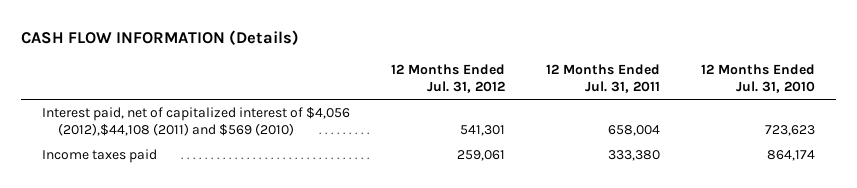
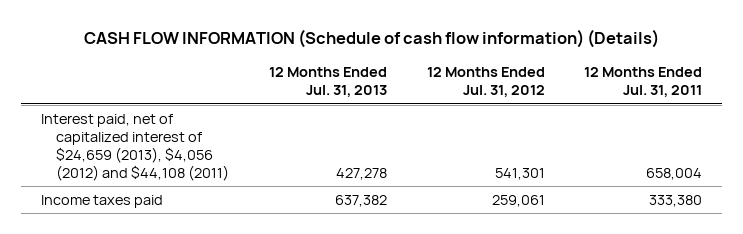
- CASH FLOW INFORMATION (Details)
+ CASH FLOW INFORMATION (Schedule of cash flow information) (Details)
- | 12 Months Ended Jul. 31, 2012 | 12 Months Ended Jul. 31, 2011 | 12 Months Ended Jul. 31, 2010
+ | 12 Months Ended Jul. 31, 2013 | 12 Months Ended Jul. 31, 2012 | 12 Months Ended Jul. 31, 2011
- Interest paid, net of capitalized interest of $4,056 (2012),$44,108 (2011) and $569 (2010) | 541,301 | 658,004 | 723,623
+ Interest paid, net of capitalized interest of $24,659 (2013), $4,056 (2012) and $44,108 (2011) | 427,278 | 541,301 | 658,004

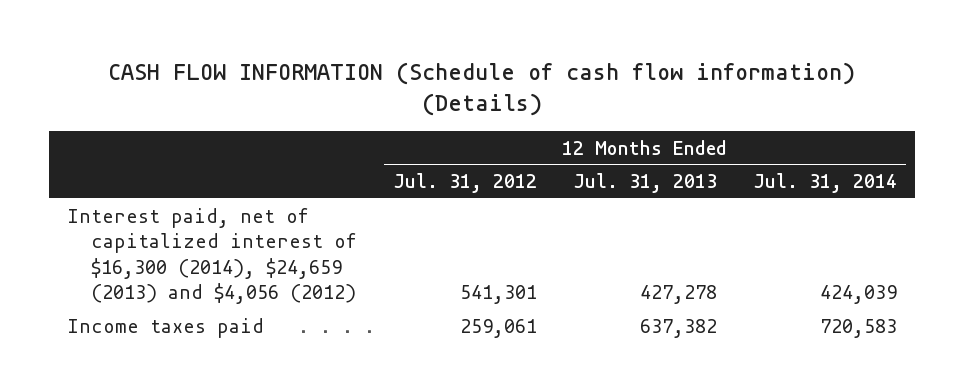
- | 12 Months Ended Jul. 31, 2013 | 12 Months Ended Jul. 31, 2012 | 12 Months Ended Jul. 31, 2011
+ | 12 Months Ended Jul. 31, 2012 | 12 Months Ended Jul. 31, 2013 | 12 Months Ended Jul. 31, 2014
- Interest paid, net of capitalized interest of $24,659 (2013), $4,056 (2012) and $44,108 (2011) | 427,278 | 541,301 | 658,004
+ Interest paid, net of capitalized interest of $16,300 (2014), $24,659 (2013) and $4,056 (2012) | 541,301 | 427,278 | 424,039

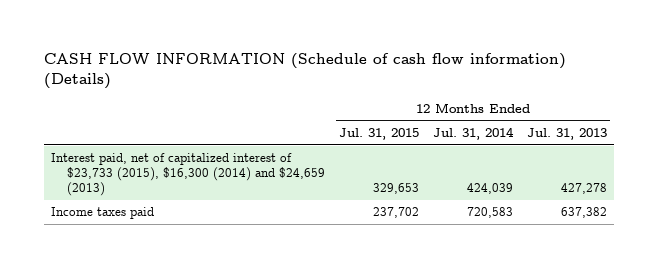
- | 12 Months Ended Jul. 31, 2012 | 12 Months Ended Jul. 31, 2013 | 12 Months Ended Jul. 31, 2014
+ | 12 Months Ended Jul. 31, 2015 | 12 Months Ended Jul. 31, 2014 | 12 Months Ended Jul. 31, 2013
- Interest paid, net of capitalized interest of $16,300 (2014), $24,659 (2013) and $4,056 (2012) | 541,301 | 427,278 | 424,039
+ Interest paid, net of capitalized interest of $23,733 (2015), $16,300 (2014) and $24,659 (2013) | 329,653 | 424,039 | 427,278

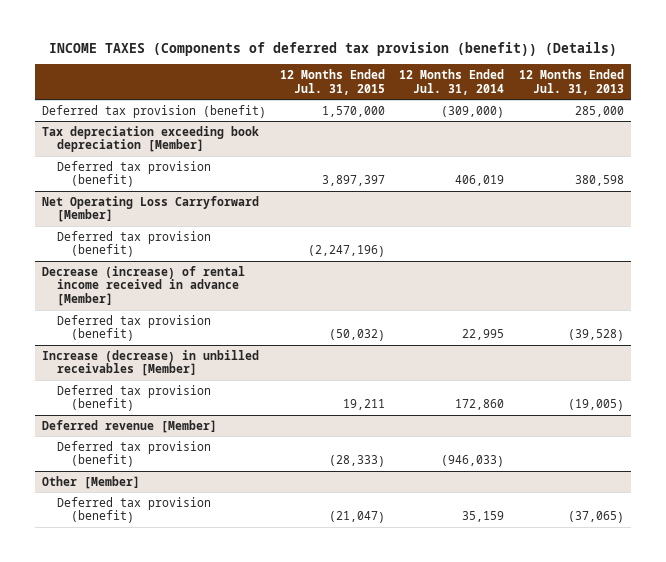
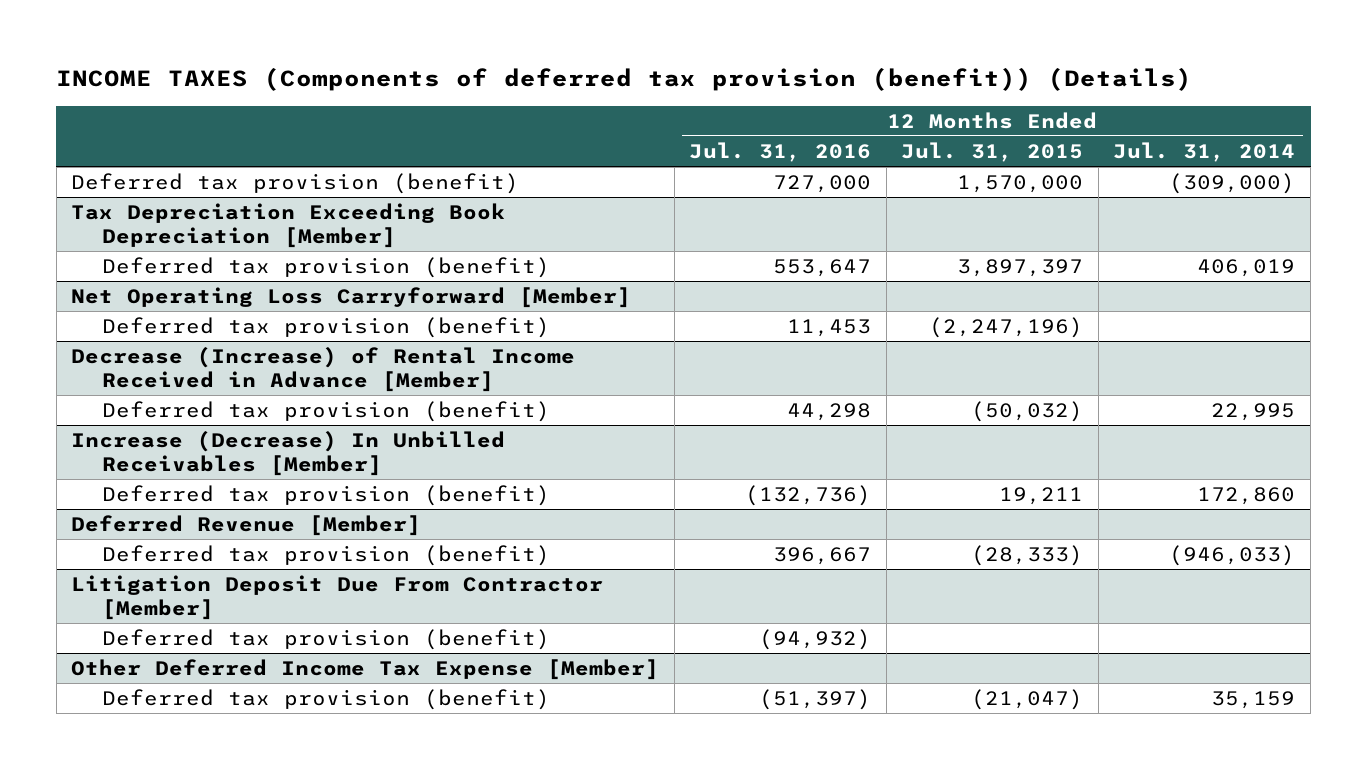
- | 12 Months Ended Jul. 31, 2015 | 12 Months Ended Jul. 31, 2014 | 12 Months Ended Jul. 31, 2013
+ | 12 Months Ended Jul. 31, 2016 | 12 Months Ended Jul. 31, 2015 | 12 Months Ended Jul. 31, 2014
- Tax depreciation exceeding book depreciation [Member]
+ Tax Depreciation Exceeding Book Depreciation [Member]
- Decrease (increase) of rental income received in advance [Member]
+ Decrease (Increase) of Rental Income Received in Advance [Member]
- Increase (decrease) in unbilled receivables [Member]
+ Increase (Decrease) In Unbilled Receivables [Member]
- Deferred revenue [Member]
+ Deferred Revenue [Member]
- Other [Member]
+ Litigation Deposit Due From Contractor [Member]
+ Deferred tax provision (benefit) | (94,932) | |
+ Other Deferred Income Tax Expense [Member]

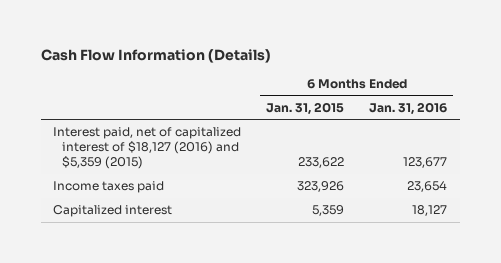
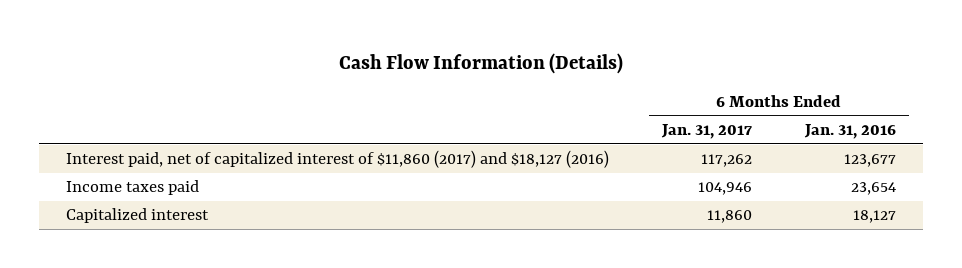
- | 6 Months Ended Jan. 31, 2015 | 6 Months Ended Jan. 31, 2016
+ | 6 Months Ended Jan. 31, 2017 | 6 Months Ended Jan. 31, 2016
- Interest paid, net of capitalized interest of $18,127 (2016) and $5,359 (2015) | 233,622 | 123,677
+ Interest paid, net of capitalized interest of $11,860 (2017) and $18,127 (2016) | 117,262 | 123,677

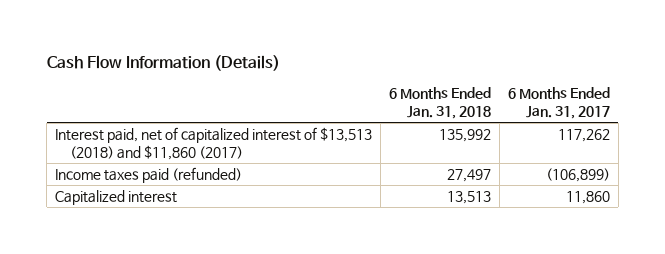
- | 6 Months Ended Jan. 31, 2017 | 6 Months Ended Jan. 31, 2016
+ | 6 Months Ended Jan. 31, 2018 | 6 Months Ended Jan. 31, 2017
- Interest paid, net of capitalized interest of $11,860 (2017) and $18,127 (2016) | 117,262 | 123,677
- Income taxes paid | 104,946 | 23,654
+ Interest paid, net of capitalized interest of $13,513 (2018) and $11,860 (2017) | 135,992 | 117,262
+ Income taxes paid (refunded) | 27,497 | (106,899)

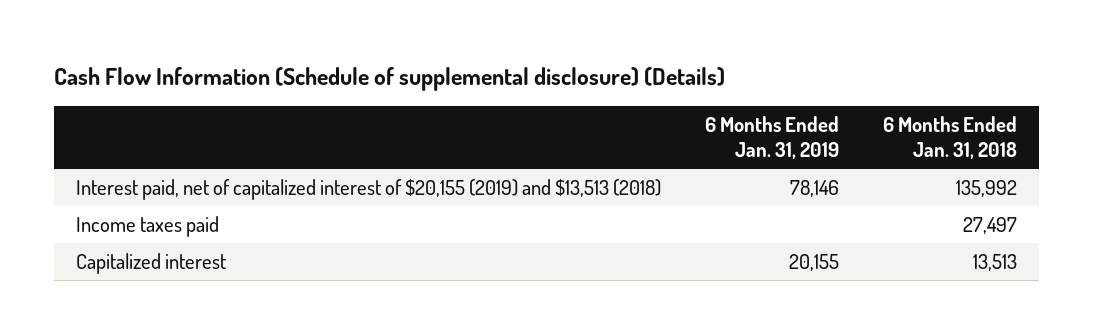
- Cash Flow Information (Details)
+ Cash Flow Information (Schedule of supplemental disclosure) (Details)
- | 6 Months Ended Jan. 31, 2018 | 6 Months Ended Jan. 31, 2017
+ | 6 Months Ended Jan. 31, 2019 | 6 Months Ended Jan. 31, 2018
- Interest paid, net of capitalized interest of $13,513 (2018) and $11,860 (2017) | 135,992 | 117,262
- Income taxes paid (refunded) | 27,497 | (106,899)
+ Interest paid, net of capitalized interest of $20,155 (2019) and $13,513 (2018) | 78,146 | 135,992
+ Income taxes paid | | 27,497

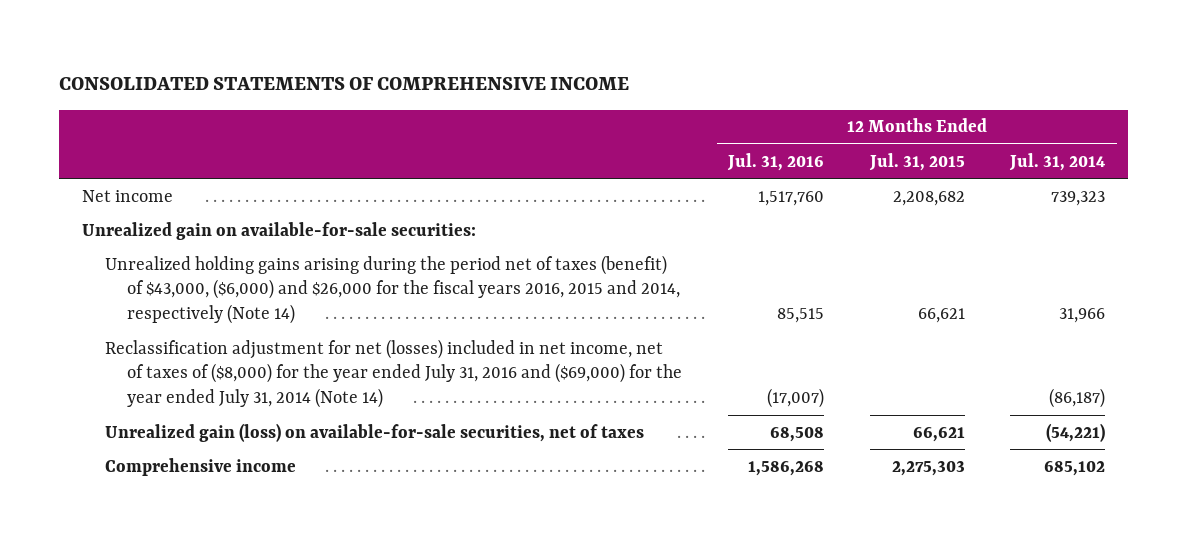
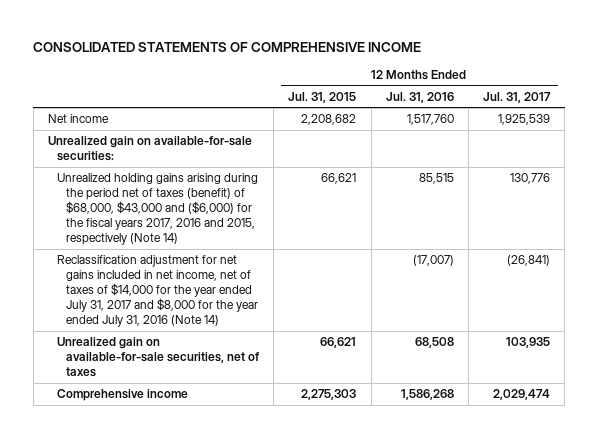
- | 12 Months Ended Jul. 31, 2016 | 12 Months Ended Jul. 31, 2015 | 12 Months Ended Jul. 31, 2014
+ | 12 Months Ended Jul. 31, 2015 | 12 Months Ended Jul. 31, 2016 | 12 Months Ended Jul. 31, 2017
- Unrealized holding gains arising during the period net of taxes (benefit) of $43,000, ($6,000) and $26,000 for the fiscal years 2016, 2015 and 2014, respectively (Note 14) | 85,515 | 66,621 | 31,966
- Reclassification adjustment for net (losses) included in net income, net of taxes of ($8,000) for the year ended July 31, 2016 and ($69,000) for the year ended July 31, 2014 (Note 14) | (17,007) | | (86,187)
- Unrealized gain (loss) on available-for-sale securities, net of taxes | 68,508 | 66,621 | (54,221)
+ Unrealized holding gains arising during the period net of taxes (benefit) of $68,000, $43,000 and ($6,000) for the fiscal years 2017, 2016 and 2015, respectively (Note 14) | 66,621 | 85,515 | 130,776
+ Reclassification adjustment for net gains included in net income, net of taxes of $14,000 for the year ended July 31, 2017 and $8,000 for the year ended July 31, 2016 (Note 14) | | (17,007) | (26,841)
+ Unrealized gain on available-for-sale securities, net of taxes | 66,621 | 68,508 | 103,935

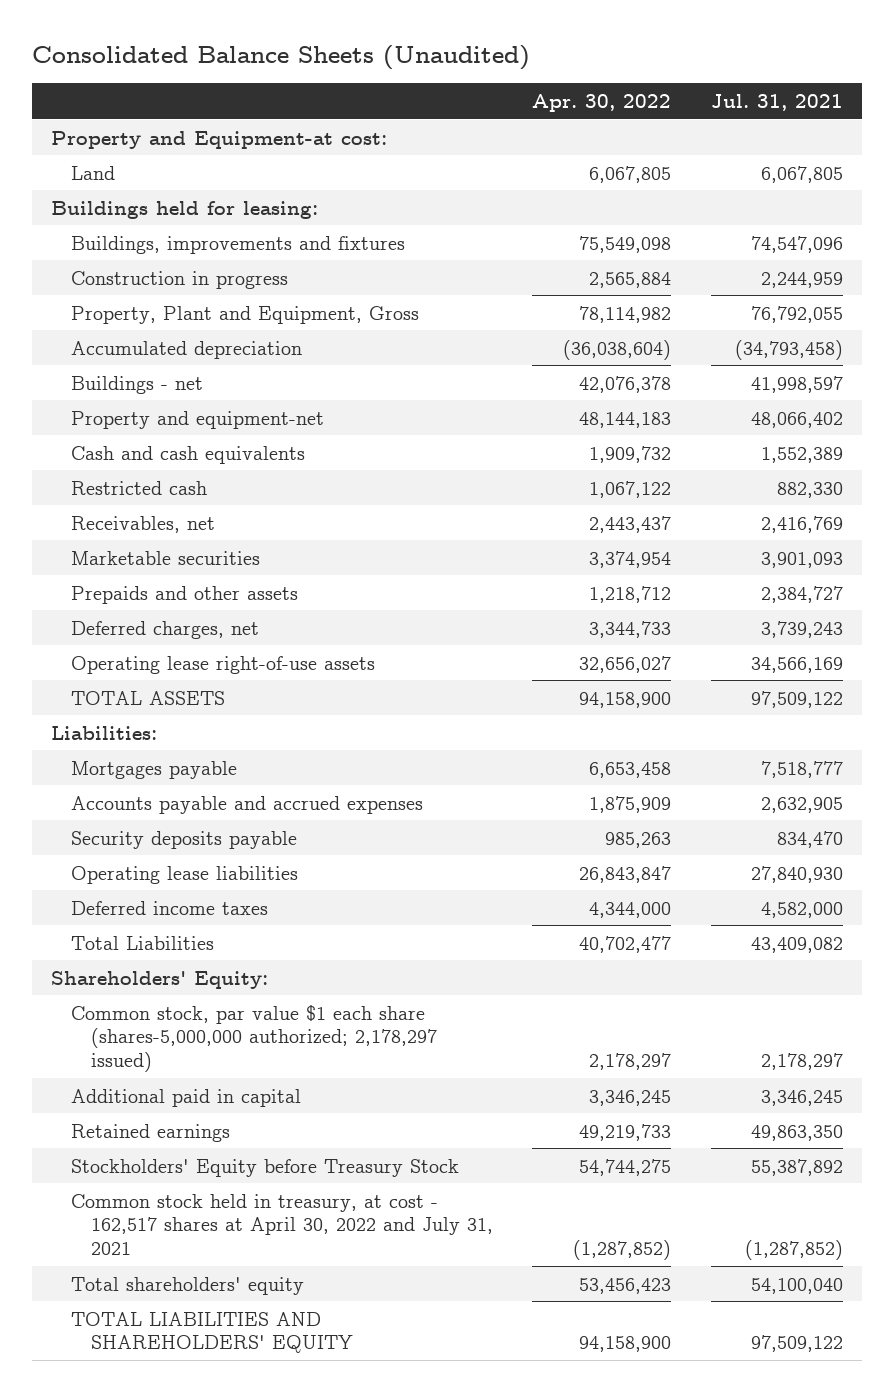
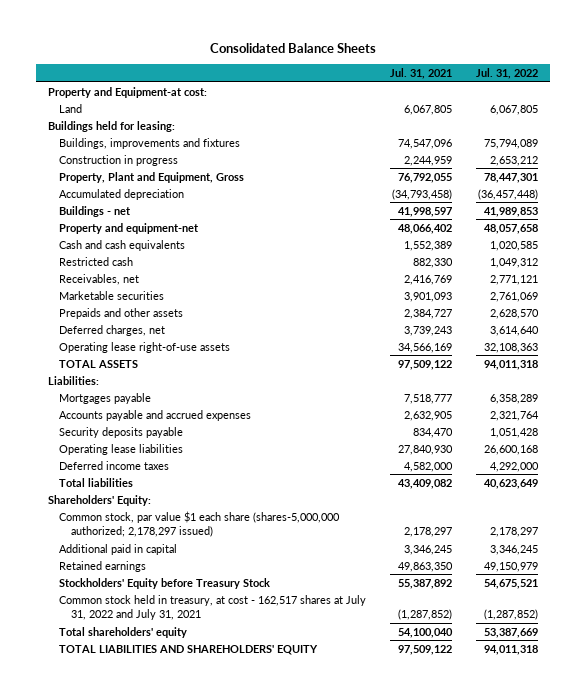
- Consolidated Balance Sheets (Unaudited)
+ Consolidated Balance Sheets
- | Apr. 30, 2022 | Jul. 31, 2021
+ | Jul. 31, 2021 | Jul. 31, 2022
- Total Liabilities | 40,702,477 | 43,409,082
+ Total liabilities | 43,409,082 | 40,623,649
- Common stock held in treasury, at cost - 162,517 shares at April 30, 2022 and July 31, 2021 | (1,287,852) | (1,287,852)
+ Common stock held in treasury, at cost - 162,517 shares at July 31, 2022 and July 31, 2021 | (1,287,852) | (1,287,852)

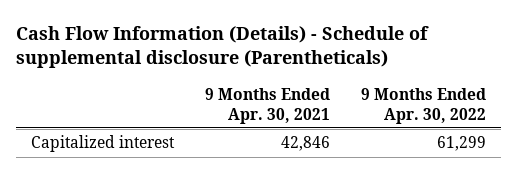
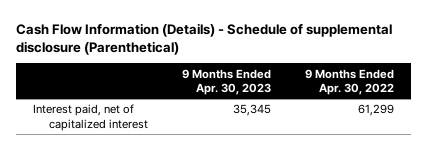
- Cash Flow Information (Details) - Schedule of supplemental disclosure (Parentheticals)
+ Cash Flow Information (Details) - Schedule of supplemental disclosure (Parenthetical)
- | 9 Months Ended Apr. 30, 2021 | 9 Months Ended Apr. 30, 2022
+ | 9 Months Ended Apr. 30, 2023 | 9 Months Ended Apr. 30, 2022
- Capitalized interest | 42,846 | 61,299
+ Interest paid, net of capitalized interest | 35,345 | 61,299

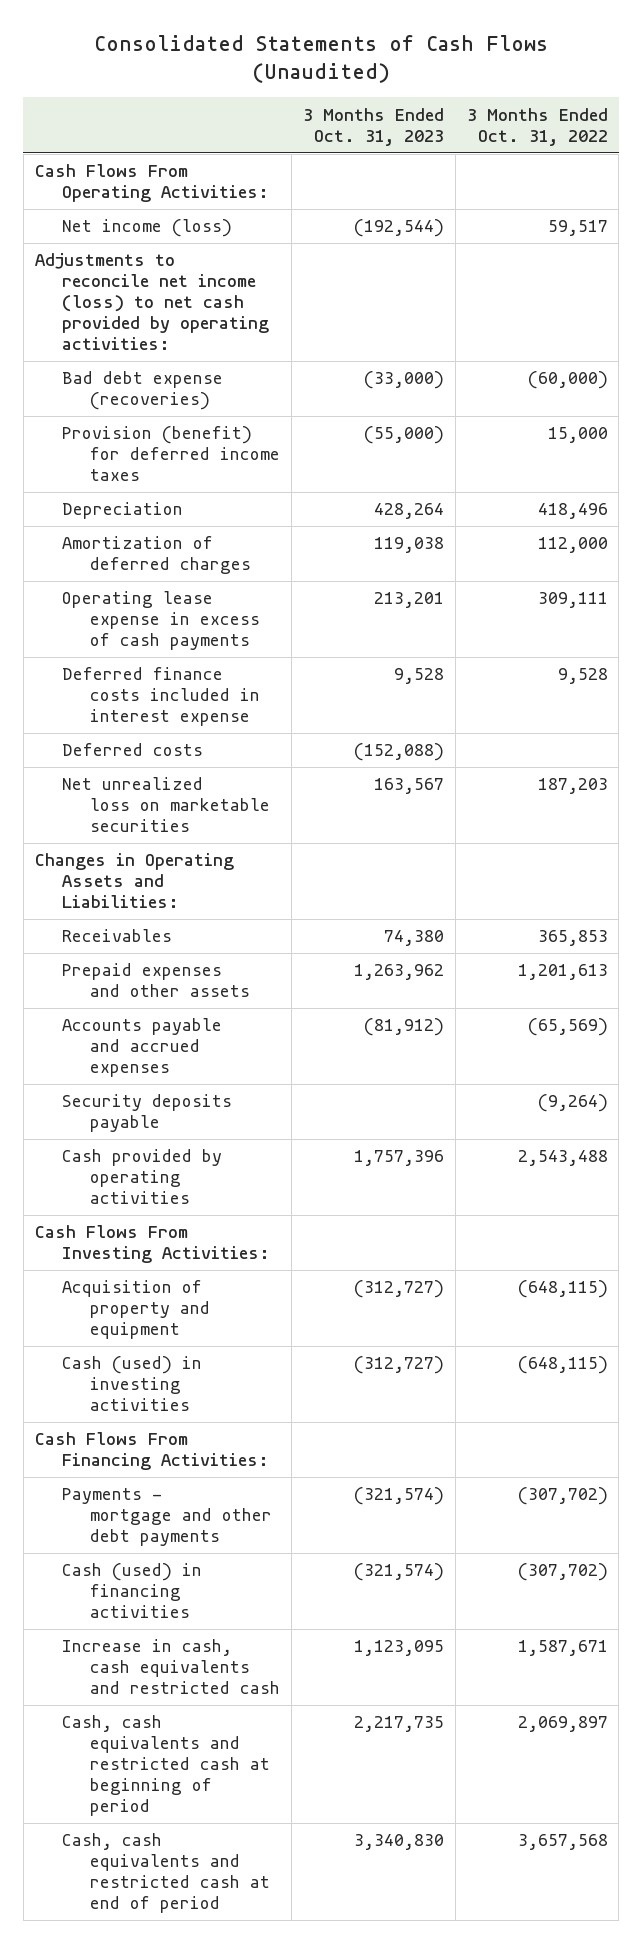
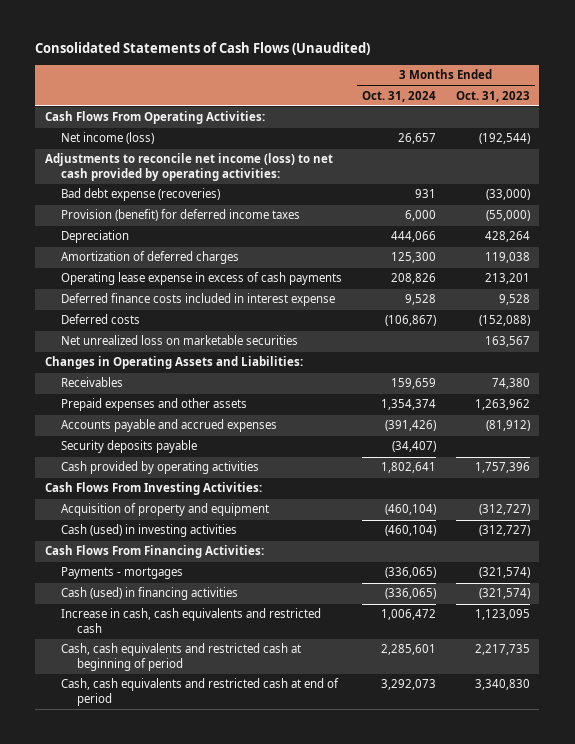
- | 3 Months Ended Oct. 31, 2023 | 3 Months Ended Oct. 31, 2022
+ | 3 Months Ended Oct. 31, 2024 | 3 Months Ended Oct. 31, 2023
- Payments - mortgage and other debt payments | (321,574) | (307,702)
+ Payments - mortgages | (336,065) | (321,574)

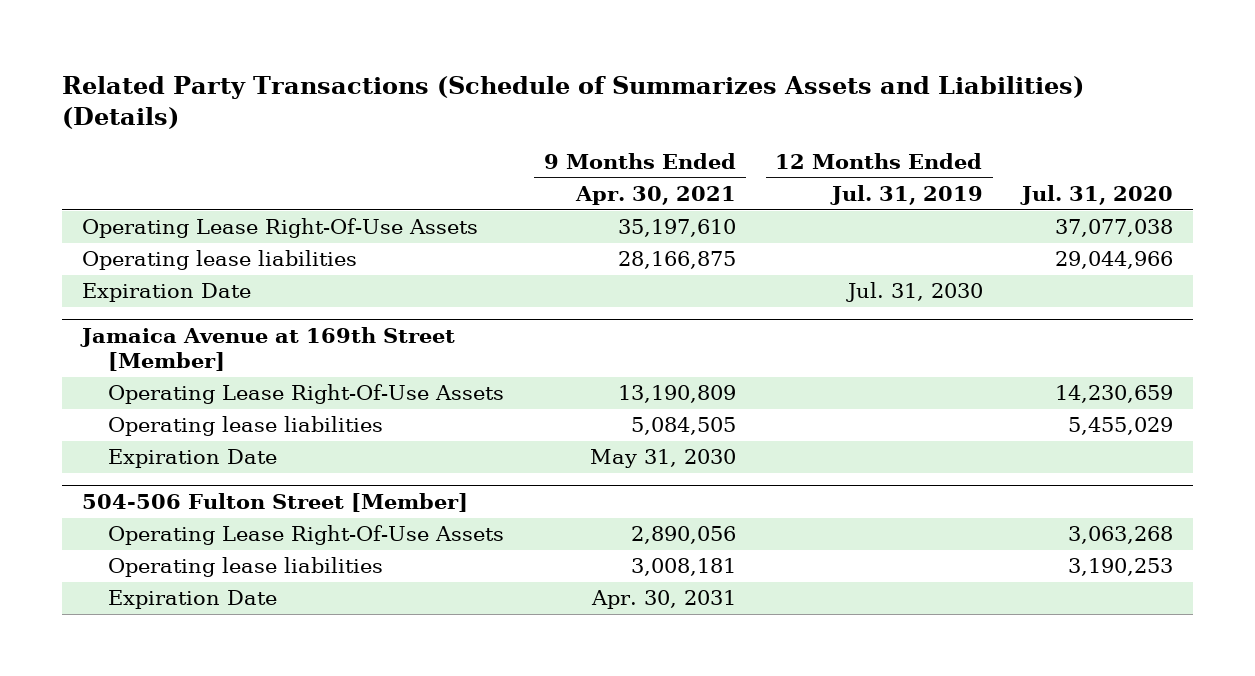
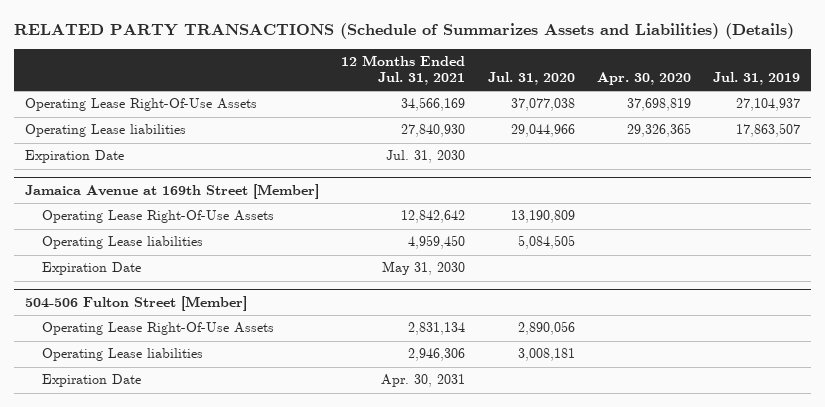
- Related Party Transactions (Schedule of Summarizes Assets and Liabilities) (Details)
+ RELATED PARTY TRANSACTIONS (Schedule of Summarizes Assets and Liabilities) (Details)
- | 9 Months Ended Apr. 30, 2021 | 12 Months Ended Jul. 31, 2019 | Jul. 31, 2020
+ | 12 Months Ended Jul. 31, 2021 | Jul. 31, 2020 | Apr. 30, 2020 | Jul. 31, 2019
- Operating lease liabilities | 28,166,875 | | 29,044,966
+ Operating Lease liabilities | 27,840,930 | 29,044,966 | 29,326,365 | 17,863,507
@ Jamaica Avenue at 169th Street [Member]
- Operating Lease Right-Of-Use Assets | 13,190,809 | | 14,230,659
- Operating lease liabilities | 5,084,505 | | 5,455,029
+ Operating Lease Right-Of-Use Assets | 12,842,642 | 13,190,809 | |
+ Operating Lease liabilities | 4,959,450 | 5,084,505 | |
@ 504-506 Fulton Street [Member]
- Operating Lease Right-Of-Use Assets | 2,890,056 | | 3,063,268
- Operating lease liabilities | 3,008,181 | | 3,190,253
+ Operating Lease Right-Of-Use Assets | 2,831,134 | 2,890,056 | |
+ Operating Lease liabilities | 2,946,306 | 3,008,181 | |

